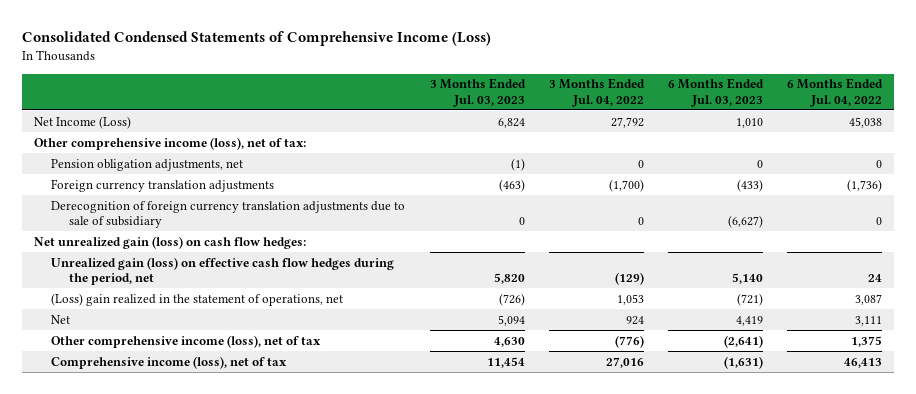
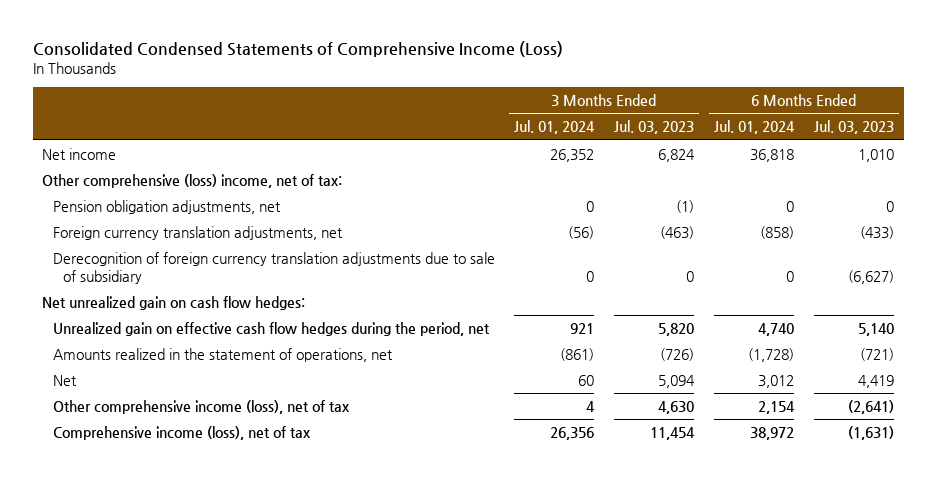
- | 3 Months Ended Jul. 03, 2023 | 3 Months Ended Jul. 04, 2022 | 6 Months Ended Jul. 03, 2023 | 6 Months Ended Jul. 04, 2022
+ | 3 Months Ended Jul. 01, 2024 | 3 Months Ended Jul. 03, 2023 | 6 Months Ended Jul. 01, 2024 | 6 Months Ended Jul. 03, 2023
- Net Income (Loss) | 6,824 | 27,792 | 1,010 | 45,038
- Other comprehensive income (loss), net of tax:
+ Net income | 26,352 | 6,824 | 36,818 | 1,010
+ Other comprehensive (loss) income, net of tax:
- Foreign currency translation adjustments | (463) | (1,700) | (433) | (1,736)
+ Foreign currency translation adjustments, net | (56) | (463) | (858) | (433)
- Net unrealized gain (loss) on cash flow hedges:
- Unrealized gain (loss) on effective cash flow hedges during the period, net | 5,820 | (129) | 5,140 | 24
- (Loss) gain realized in the statement of operations, net | (726) | 1,053 | (721) | 3,087
+ Net unrealized gain on cash flow hedges:
+ Unrealized gain on effective cash flow hedges during the period, net | 921 | 5,820 | 4,740 | 5,140
+ Amounts realized in the statement of operations, net | (861) | (726) | (1,728) | (721)

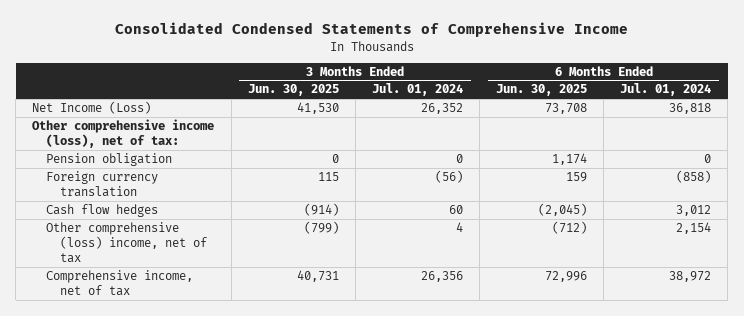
- Consolidated Condensed Statements of Comprehensive Income (Loss)
+ Consolidated Condensed Statements of Comprehensive Income
- | 3 Months Ended Jul. 01, 2024 | 3 Months Ended Jul. 03, 2023 | 6 Months Ended Jul. 01, 2024 | 6 Months Ended Jul. 03, 2023
+ | 3 Months Ended Jun. 30, 2025 | 3 Months Ended Jul. 01, 2024 | 6 Months Ended Jun. 30, 2025 | 6 Months Ended Jul. 01, 2024
- Net income | 26,352 | 6,824 | 36,818 | 1,010
- Other comprehensive (loss) income, net of tax:
- Pension obligation adjustments, net | 0 | (1) | 0 | 0
- Foreign currency translation adjustments, net | (56) | (463) | (858) | (433)
- Derecognition of foreign currency translation adjustments due to sale of subsidiary | 0 | 0 | 0 | (6,627)
- Net unrealized gain on cash flow hedges:
- Unrealized gain on effective cash flow hedges during the period, net | 921 | 5,820 | 4,740 | 5,140
- Amounts realized in the statement of operations, net | (861) | (726) | (1,728) | (721)
- Net | 60 | 5,094 | 3,012 | 4,419
- Other comprehensive income (loss), net of tax | 4 | 4,630 | 2,154 | (2,641)
- Comprehensive income (loss), net of tax | 26,356 | 11,454 | 38,972 | (1,631)
+ Net Income (Loss) | 41,530 | 26,352 | 73,708 | 36,818
+ Other comprehensive income (loss), net of tax:
+ Pension obligation | 0 | 0 | 1,174 | 0
+ Foreign currency translation | 115 | (56) | 159 | (858)
+ Cash flow hedges | (914) | 60 | (2,045) | 3,012
+ Other comprehensive (loss) income, net of tax | (799) | 4 | (712) | 2,154
+ Comprehensive income, net of tax | 40,731 | 26,356 | 72,996 | 38,972

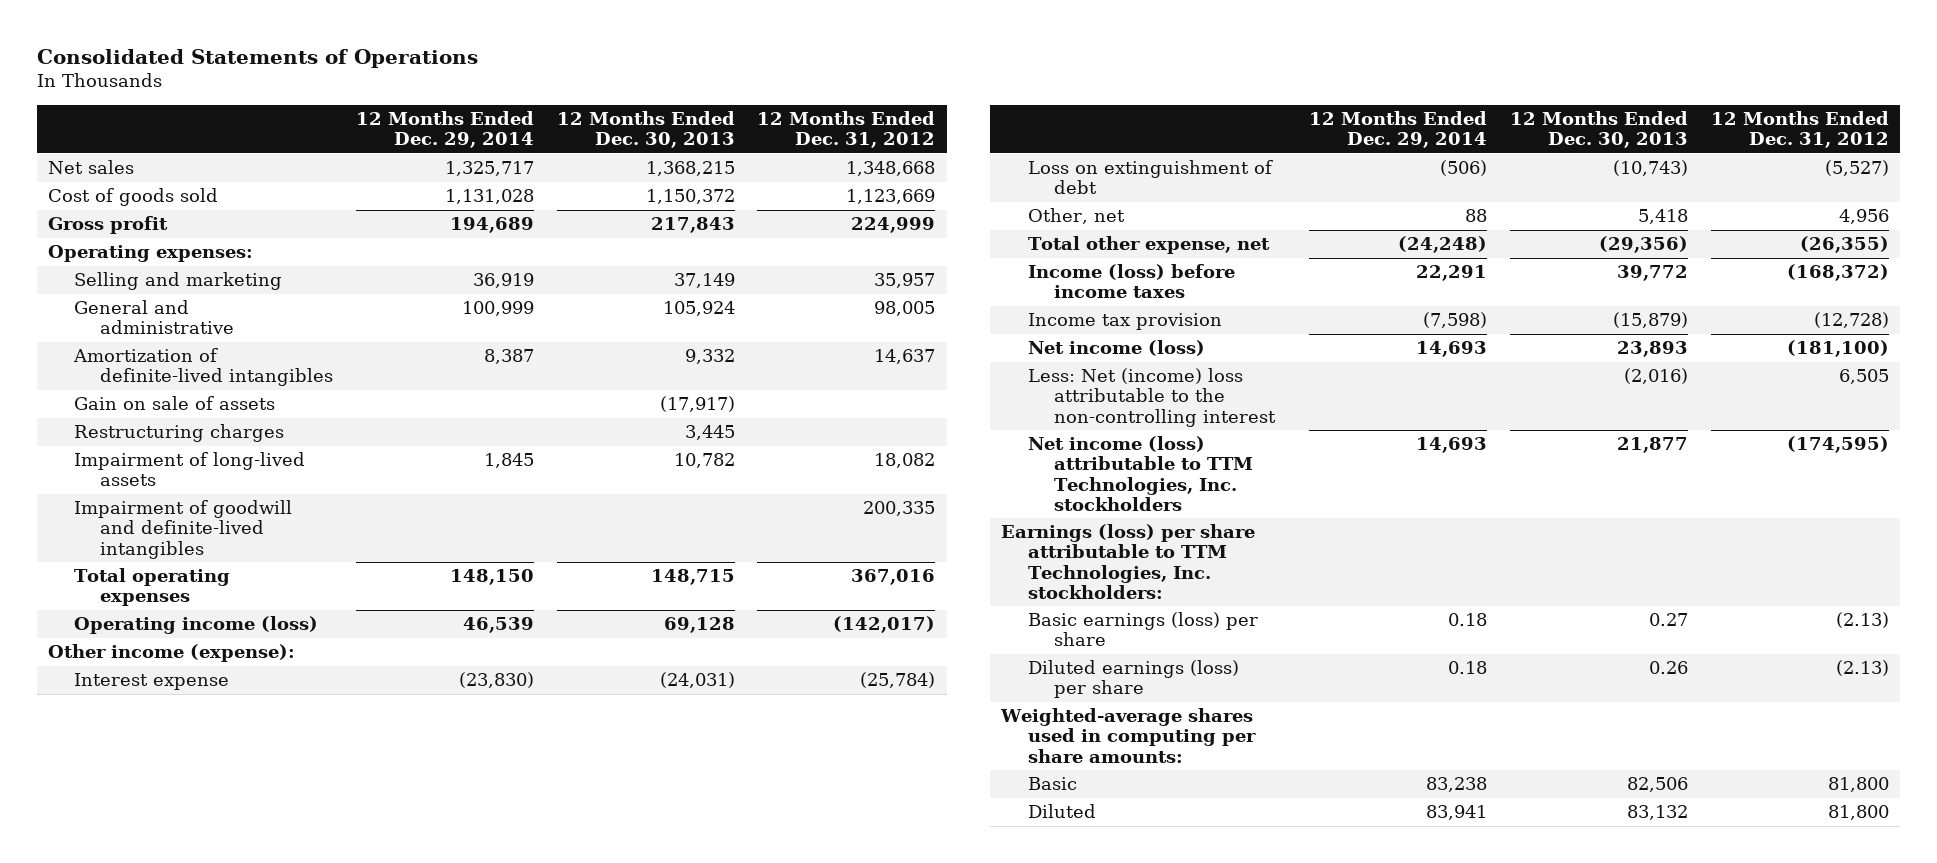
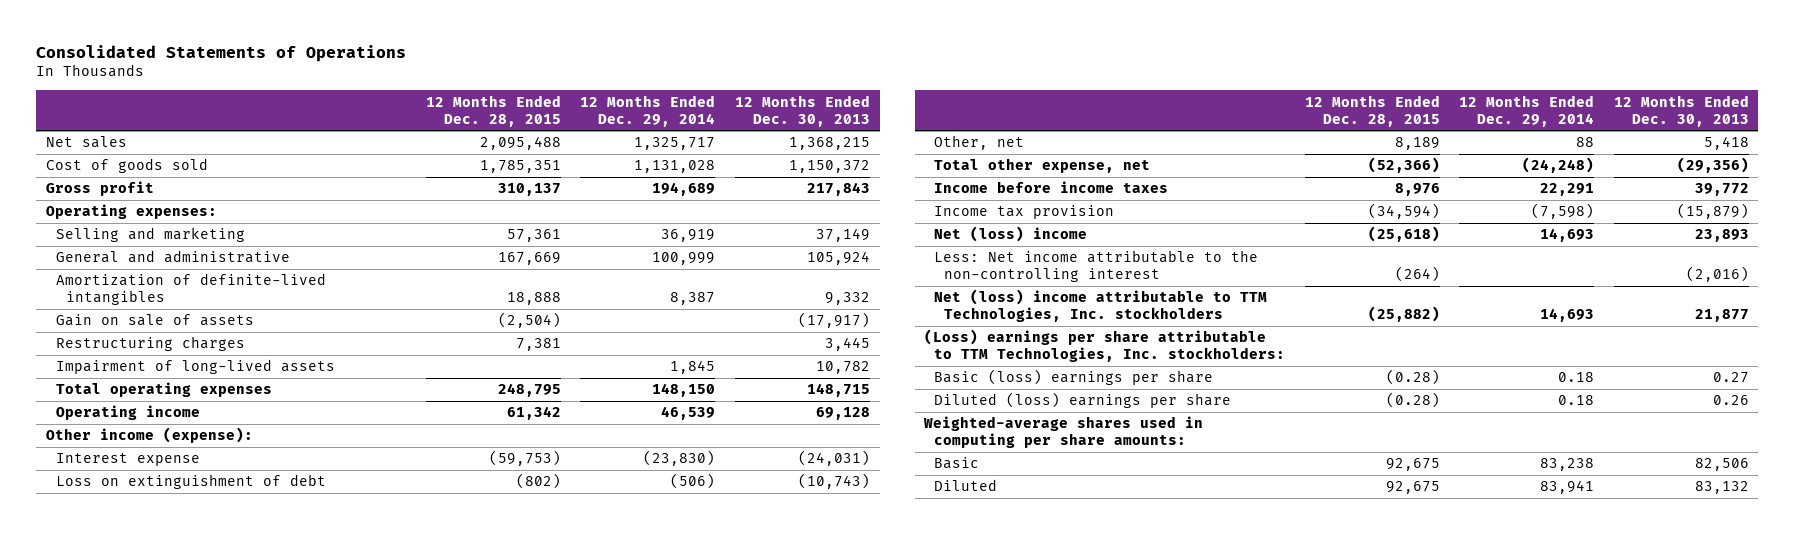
- | 12 Months Ended Dec. 29, 2014 | 12 Months Ended Dec. 30, 2013 | 12 Months Ended Dec. 31, 2012
+ | 12 Months Ended Dec. 28, 2015 | 12 Months Ended Dec. 29, 2014 | 12 Months Ended Dec. 30, 2013
- Impairment of goodwill and definite-lived intangibles | | | 200,335
- Operating income (loss) | 46,539 | 69,128 | (142,017)
+ Operating income | 61,342 | 46,539 | 69,128
- Income (loss) before income taxes | 22,291 | 39,772 | (168,372)
+ Income before income taxes | 8,976 | 22,291 | 39,772
- Net income (loss) | 14,693 | 23,893 | (181,100)
- Less: Net (income) loss attributable to the non-controlling interest | | (2,016) | 6,505
- Net income (loss) attributable to TTM Technologies, Inc. stockholders | 14,693 | 21,877 | (174,595)
- Earnings (loss) per share attributable to TTM Technologies, Inc. stockholders:
- Basic earnings (loss) per share | 0.18 | 0.27 | (2.13)
- Diluted earnings (loss) per share | 0.18 | 0.26 | (2.13)
+ Net (loss) income | (25,618) | 14,693 | 23,893
+ Less: Net income attributable to the non-controlling interest | (264) | | (2,016)
+ Net (loss) income attributable to TTM Technologies, Inc. stockholders | (25,882) | 14,693 | 21,877
+ (Loss) earnings per share attributable to TTM Technologies, Inc. stockholders:
+ Basic (loss) earnings per share | (0.28) | 0.18 | 0.27
+ Diluted (loss) earnings per share | (0.28) | 0.18 | 0.26

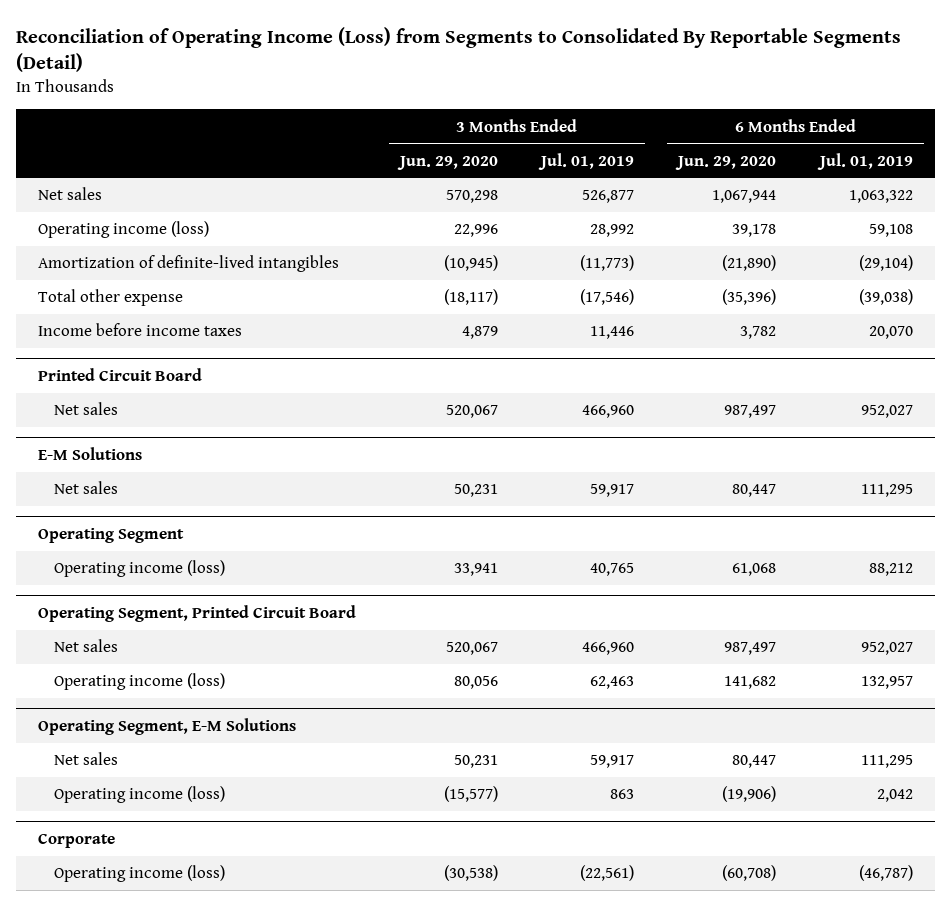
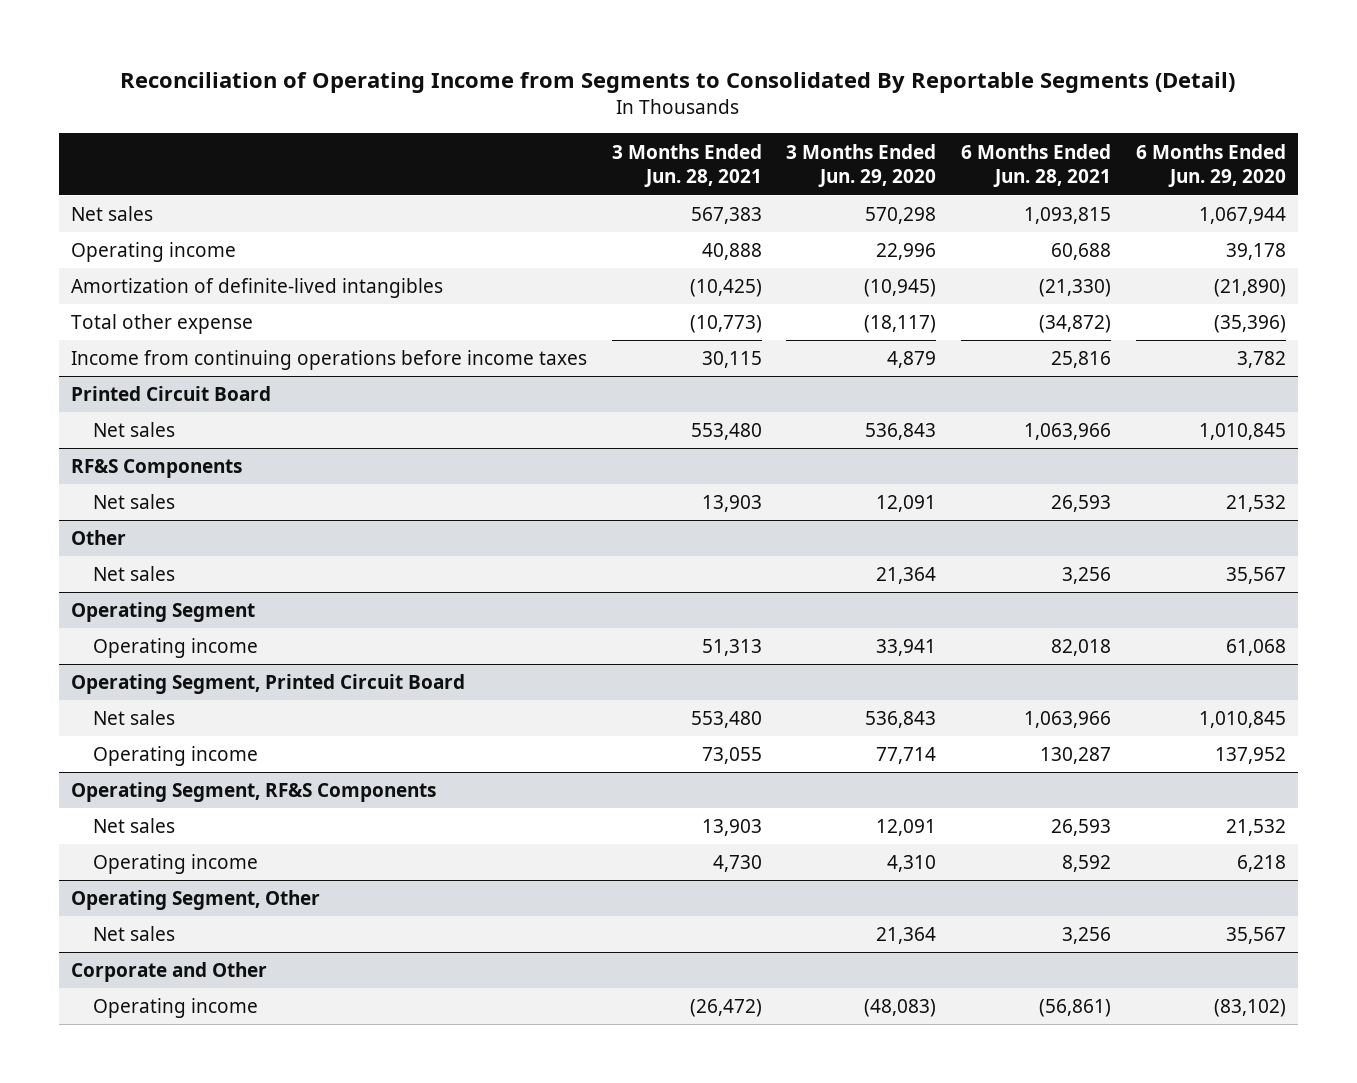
- Reconciliation of Operating Income (Loss) from Segments to Consolidated By Reportable Segments (Detail)
+ Reconciliation of Operating Income from Segments to Consolidated By Reportable Segments (Detail)
- | 3 Months Ended Jun. 29, 2020 | 3 Months Ended Jul. 01, 2019 | 6 Months Ended Jun. 29, 2020 | 6 Months Ended Jul. 01, 2019
+ | 3 Months Ended Jun. 28, 2021 | 3 Months Ended Jun. 29, 2020 | 6 Months Ended Jun. 28, 2021 | 6 Months Ended Jun. 29, 2020
- Operating income (loss) | 22,996 | 28,992 | 39,178 | 59,108
+ Operating income | 40,888 | 22,996 | 60,688 | 39,178
- Income before income taxes | 4,879 | 11,446 | 3,782 | 20,070
+ Income from continuing operations before income taxes | 30,115 | 4,879 | 25,816 | 3,782
@ Printed Circuit Board
- Net sales | 520,067 | 466,960 | 987,497 | 952,027
- E-M Solutions
- Net sales | 50,231 | 59,917 | 80,447 | 111,295
@ Printed Circuit Board
+ Net sales | 553,480 | 536,843 | 1,063,966 | 1,010,845
+ RF&S Components
+ Net sales | 13,903 | 12,091 | 26,593 | 21,532
+ Other
+ Net sales | | 21,364 | 3,256 | 35,567
@ Operating Segment
- Operating income (loss) | 33,941 | 40,765 | 61,068 | 88,212
+ Operating income | 51,313 | 33,941 | 82,018 | 61,068
@ Operating Segment, Printed Circuit Board
- Net sales | 520,067 | 466,960 | 987,497 | 952,027
- Operating income (loss) | 80,056 | 62,463 | 141,682 | 132,957
- Operating Segment, E-M Solutions
- Net sales | 50,231 | 59,917 | 80,447 | 111,295
- Operating income (loss) | (15,577) | 863 | (19,906) | 2,042
- Corporate
- Operating income (loss) | (30,538) | (22,561) | (60,708) | (46,787)
@ Operating Segment, Printed Circuit Board
+ Net sales | 553,480 | 536,843 | 1,063,966 | 1,010,845
+ Operating income | 73,055 | 77,714 | 130,287 | 137,952
+ Operating Segment, RF&S Components
+ Net sales | 13,903 | 12,091 | 26,593 | 21,532
+ Operating income | 4,730 | 4,310 | 8,592 | 6,218
+ Operating Segment, Other
+ Net sales | | 21,364 | 3,256 | 35,567
+ Corporate and Other
+ Operating income | (26,472) | (48,083) | (56,861) | (83,102)

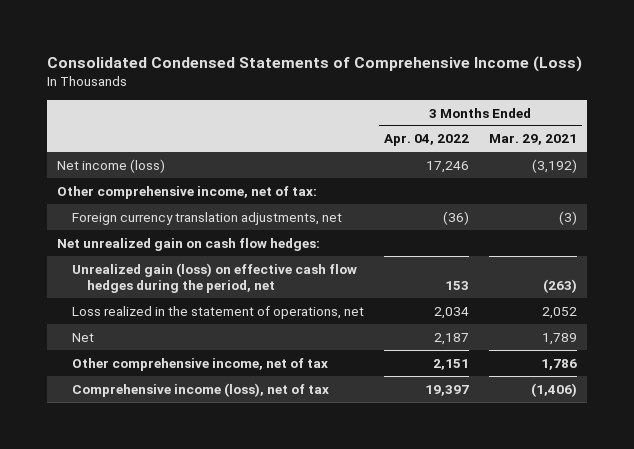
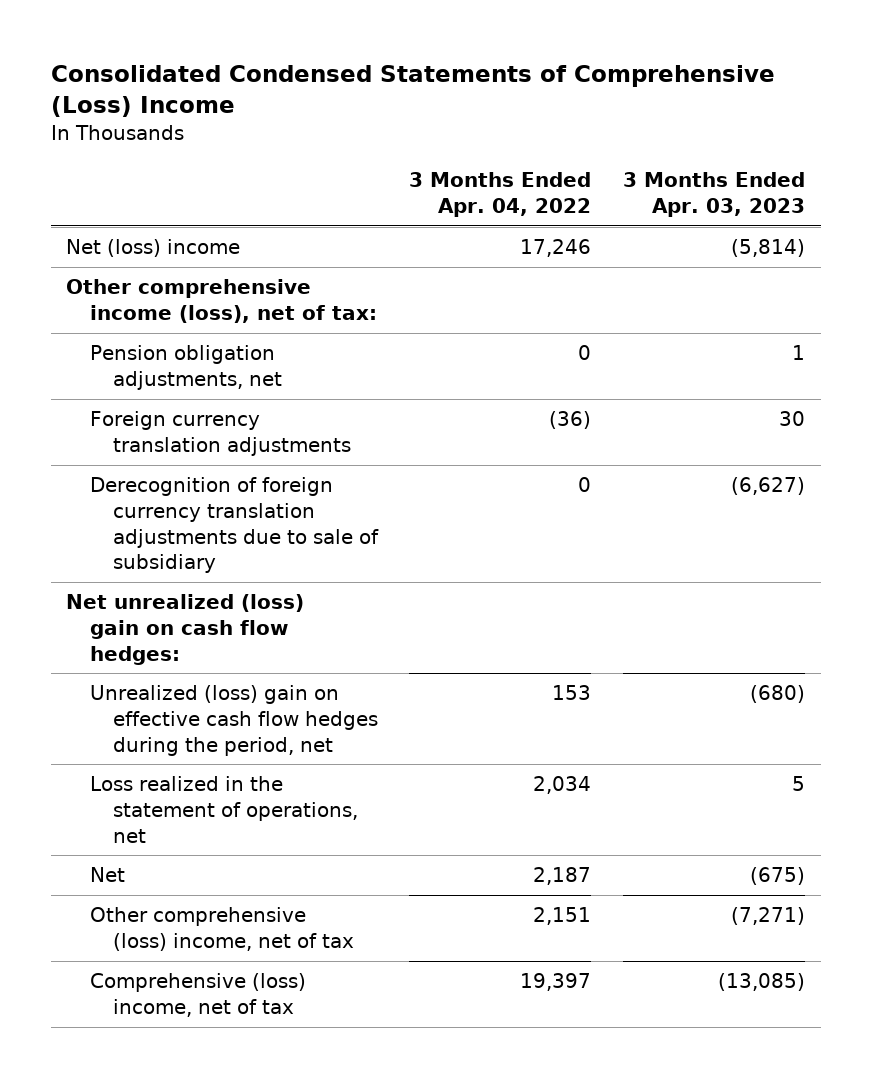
- Consolidated Condensed Statements of Comprehensive Income (Loss)
+ Consolidated Condensed Statements of Comprehensive (Loss) Income
- | 3 Months Ended Apr. 04, 2022 | 3 Months Ended Mar. 29, 2021
+ | 3 Months Ended Apr. 04, 2022 | 3 Months Ended Apr. 03, 2023
- Net income (loss) | 17,246 | (3,192)
- Other comprehensive income, net of tax:
- Foreign currency translation adjustments, net | (36) | (3)
- Net unrealized gain on cash flow hedges:
- Unrealized gain (loss) on effective cash flow hedges during the period, net | 153 | (263)
+ Net (loss) income | 17,246 | (5,814)
+ Other comprehensive income (loss), net of tax:
+ Pension obligation adjustments, net | 0 | 1
+ Foreign currency translation adjustments | (36) | 30
+ Derecognition of foreign currency translation adjustments due to sale of subsidiary | 0 | (6,627)
+ Net unrealized (loss) gain on cash flow hedges:
+ Unrealized (loss) gain on effective cash flow hedges during the period, net | 153 | (680)
- Other comprehensive income, net of tax | 2,151 | 1,786
- Comprehensive income (loss), net of tax | 19,397 | (1,406)
+ Other comprehensive (loss) income, net of tax | 2,151 | (7,271)
+ Comprehensive (loss) income, net of tax | 19,397 | (13,085)

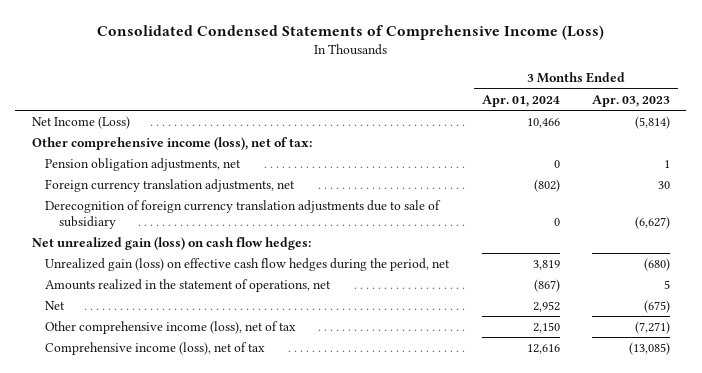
- Consolidated Condensed Statements of Comprehensive (Loss) Income
+ Consolidated Condensed Statements of Comprehensive Income (Loss)
- | 3 Months Ended Apr. 04, 2022 | 3 Months Ended Apr. 03, 2023
+ | 3 Months Ended Apr. 01, 2024 | 3 Months Ended Apr. 03, 2023
- Net (loss) income | 17,246 | (5,814)
+ Net Income (Loss) | 10,466 | (5,814)
- Foreign currency translation adjustments | (36) | 30
+ Foreign currency translation adjustments, net | (802) | 30
- Net unrealized (loss) gain on cash flow hedges:
- Unrealized (loss) gain on effective cash flow hedges during the period, net | 153 | (680)
- Loss realized in the statement of operations, net | 2,034 | 5
+ Net unrealized gain (loss) on cash flow hedges:
+ Unrealized gain (loss) on effective cash flow hedges during the period, net | 3,819 | (680)
+ Amounts realized in the statement of operations, net | (867) | 5
- Other comprehensive (loss) income, net of tax | 2,151 | (7,271)
- Comprehensive (loss) income, net of tax | 19,397 | (13,085)
+ Other comprehensive income (loss), net of tax | 2,150 | (7,271)
+ Comprehensive income (loss), net of tax | 12,616 | (13,085)

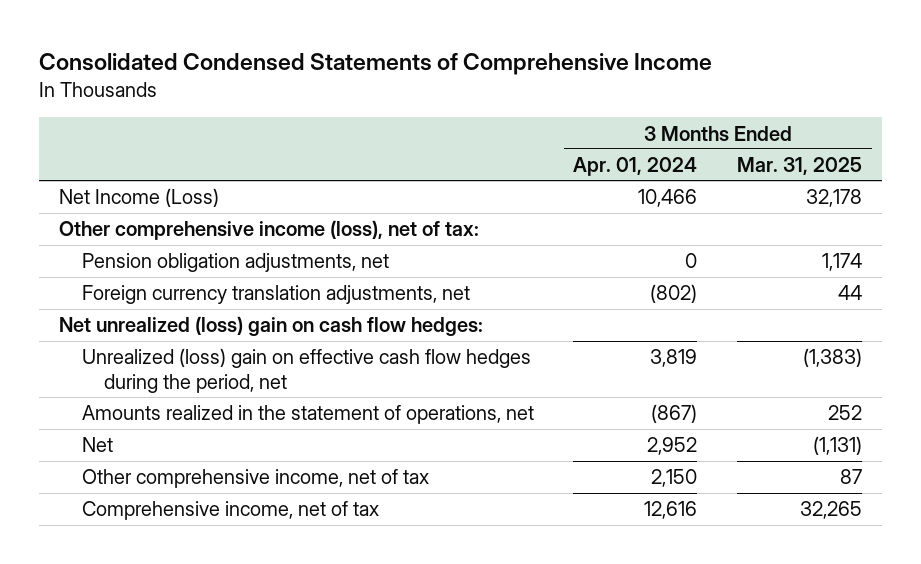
- Consolidated Condensed Statements of Comprehensive Income (Loss)
+ Consolidated Condensed Statements of Comprehensive Income
- | 3 Months Ended Apr. 01, 2024 | 3 Months Ended Apr. 03, 2023
+ | 3 Months Ended Apr. 01, 2024 | 3 Months Ended Mar. 31, 2025
- Derecognition of foreign currency translation adjustments due to sale of subsidiary | 0 | (6,627)
- Net unrealized gain (loss) on cash flow hedges:
- Unrealized gain (loss) on effective cash flow hedges during the period, net | 3,819 | (680)
+ Net unrealized (loss) gain on cash flow hedges:
+ Unrealized (loss) gain on effective cash flow hedges during the period, net | 3,819 | (1,383)
- Other comprehensive income (loss), net of tax | 2,150 | (7,271)
- Comprehensive income (loss), net of tax | 12,616 | (13,085)
+ Other comprehensive income, net of tax | 2,150 | 87
+ Comprehensive income, net of tax | 12,616 | 32,265

